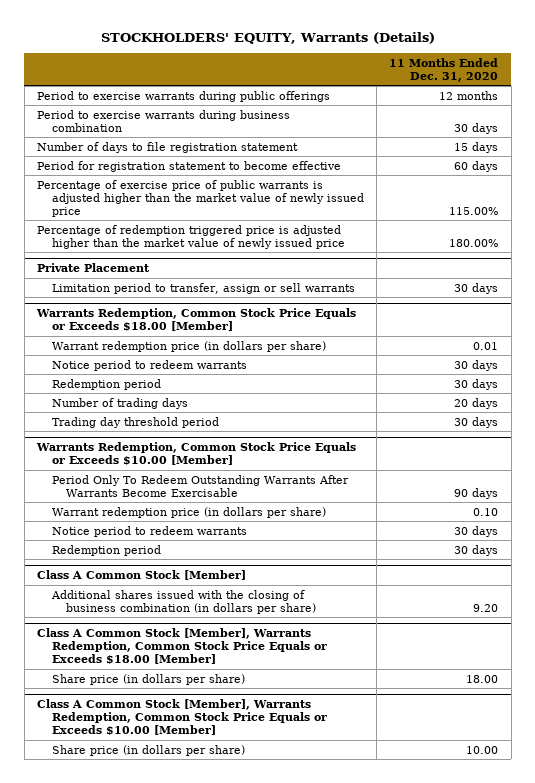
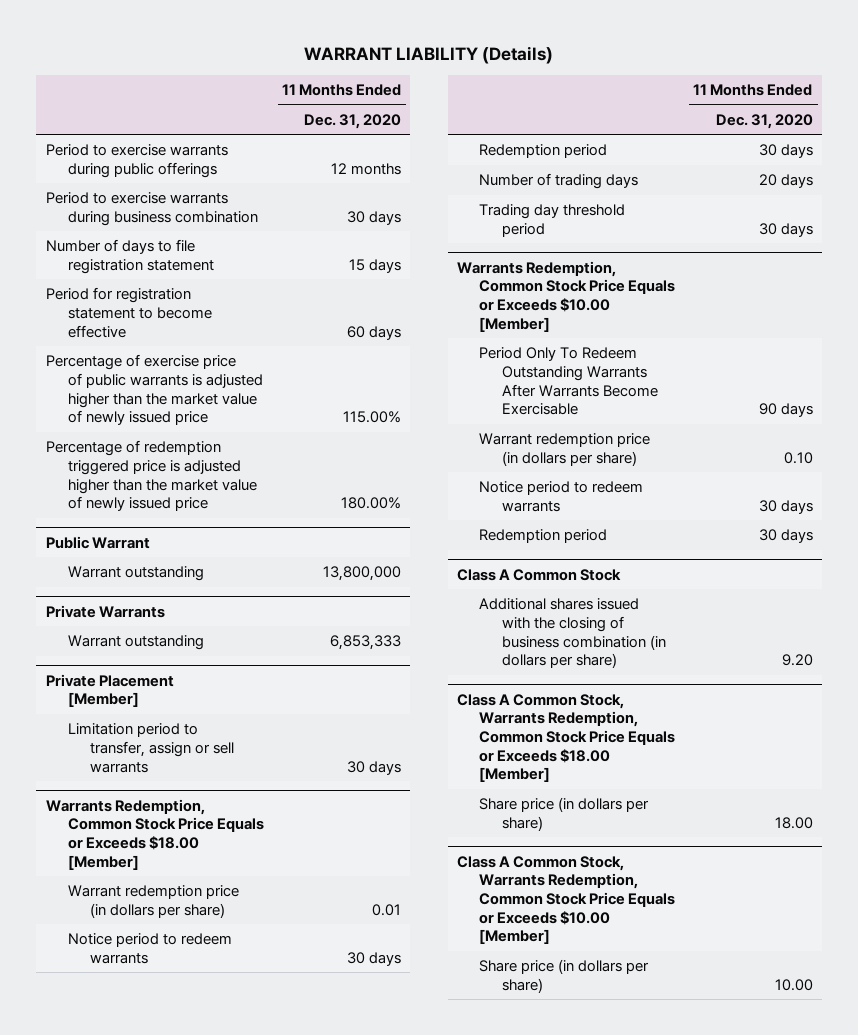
- STOCKHOLDERS' EQUITY, Warrants (Details)
+ WARRANT LIABILITY (Details)
- Private Placement
+ Public Warrant
+ Warrant outstanding | 13,800,000
+ Private Warrants
+ Warrant outstanding | 6,853,333
+ Private Placement [Member]
- Class A Common Stock [Member]
+ Class A Common Stock
- Class A Common Stock [Member], Warrants Redemption, Common Stock Price Equals or Exceeds $18.00 [Member]
+ Class A Common Stock, Warrants Redemption, Common Stock Price Equals or Exceeds $18.00 [Member]
- Class A Common Stock [Member], Warrants Redemption, Common Stock Price Equals or Exceeds $10.00 [Member]
+ Class A Common Stock, Warrants Redemption, Common Stock Price Equals or Exceeds $10.00 [Member]

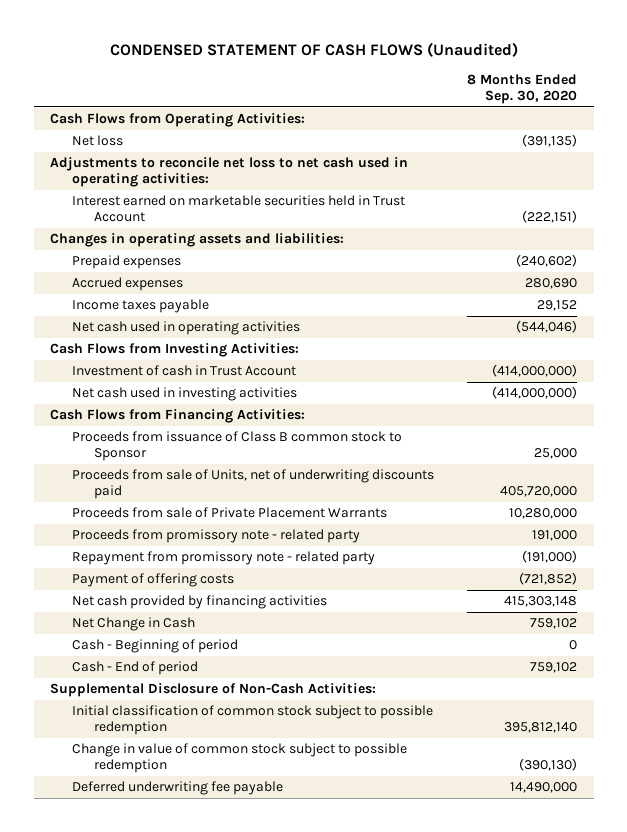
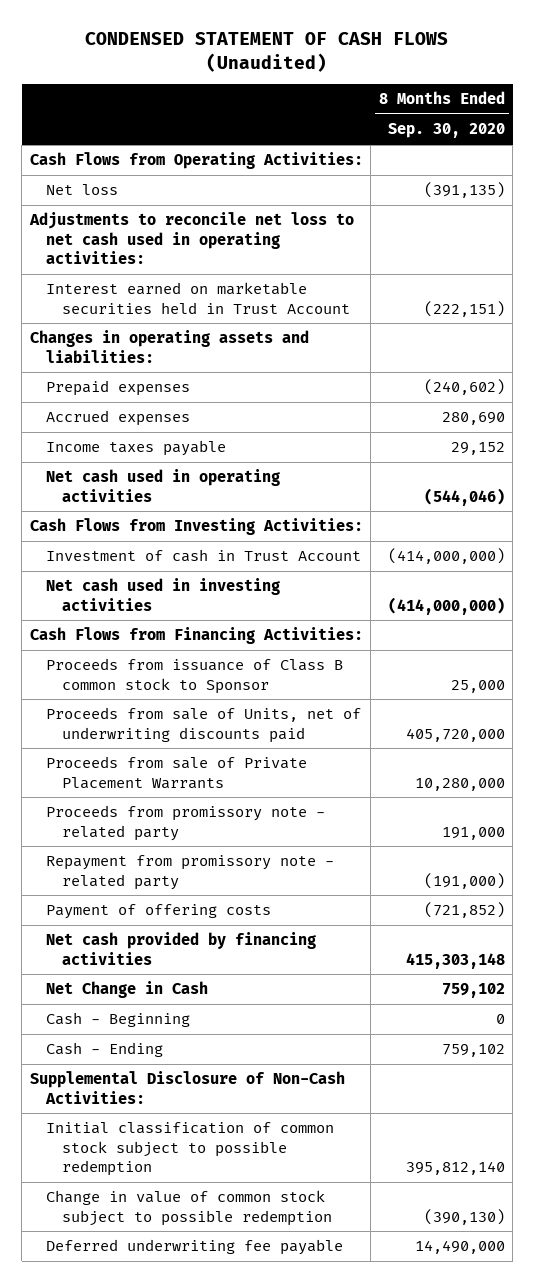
- Cash - Beginning of period | 0
- Cash - End of period | 759,102
+ Cash - Beginning | 0
+ Cash - Ending | 759,102

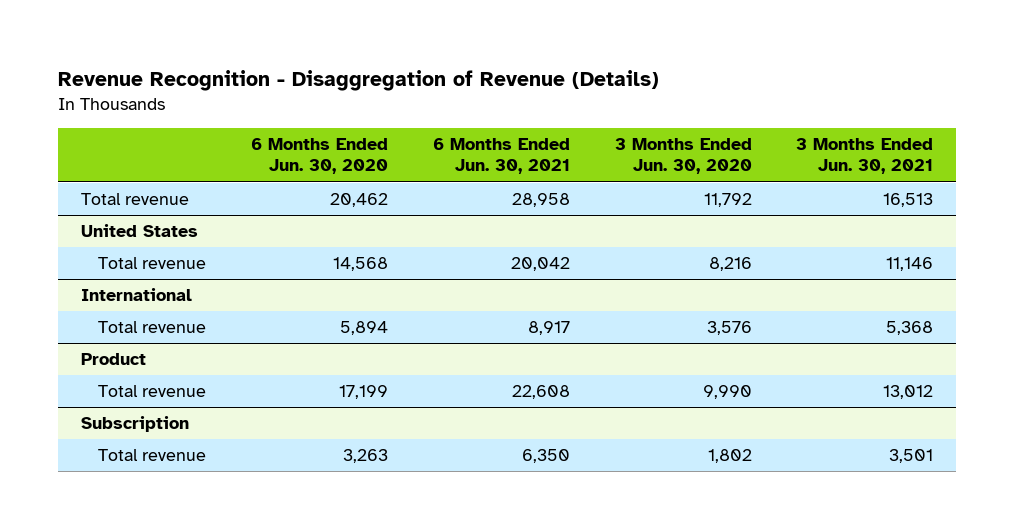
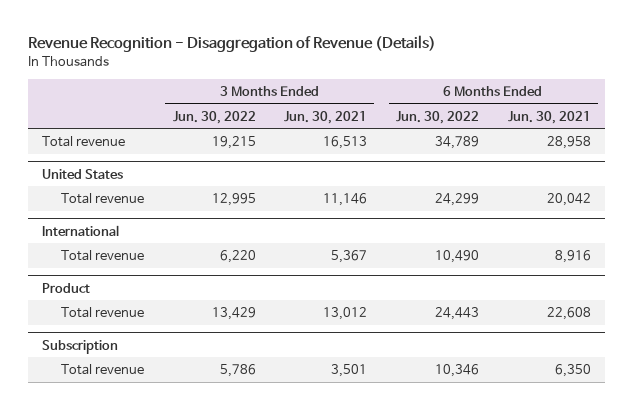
- | 6 Months Ended Jun. 30, 2020 | 6 Months Ended Jun. 30, 2021 | 3 Months Ended Jun. 30, 2020 | 3 Months Ended Jun. 30, 2021
+ | 3 Months Ended Jun. 30, 2022 | 3 Months Ended Jun. 30, 2021 | 6 Months Ended Jun. 30, 2022 | 6 Months Ended Jun. 30, 2021
@ International
- Total revenue | 5,894 | 8,917 | 3,576 | 5,368
+ Total revenue | 6,220 | 5,367 | 10,490 | 8,916

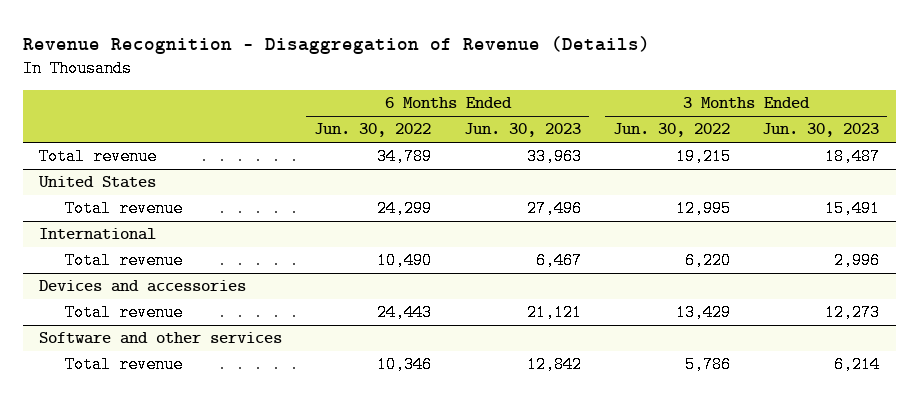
- | 3 Months Ended Jun. 30, 2022 | 3 Months Ended Jun. 30, 2021 | 6 Months Ended Jun. 30, 2022 | 6 Months Ended Jun. 30, 2021
+ | 6 Months Ended Jun. 30, 2022 | 6 Months Ended Jun. 30, 2023 | 3 Months Ended Jun. 30, 2022 | 3 Months Ended Jun. 30, 2023
- Product
+ Devices and accessories
- Subscription
+ Software and other services

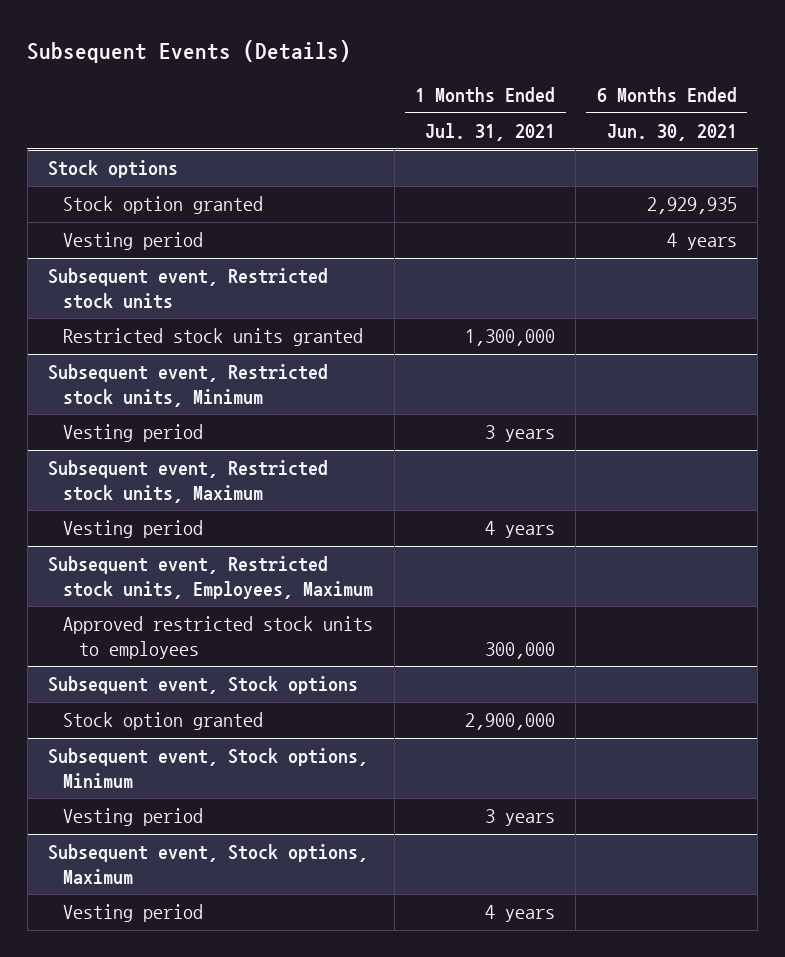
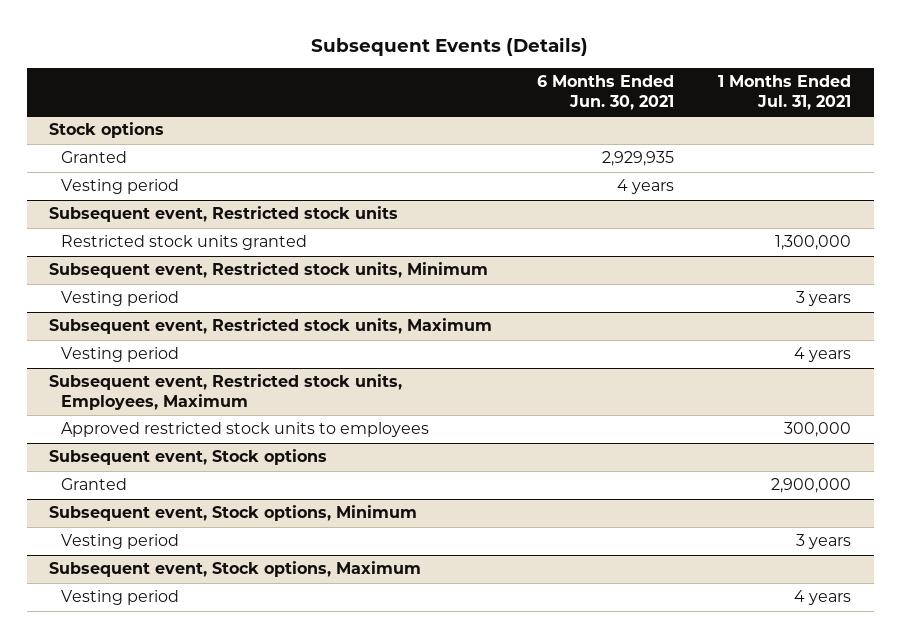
- | 1 Months Ended Jul. 31, 2021 | 6 Months Ended Jun. 30, 2021
+ | 6 Months Ended Jun. 30, 2021 | 1 Months Ended Jul. 31, 2021
@ Stock options
- Stock option granted | | 2,929,935
+ Granted | 2,929,935 |
@ Subsequent event, Stock options
- Stock option granted | 2,900,000 |
+ Granted | | 2,900,000

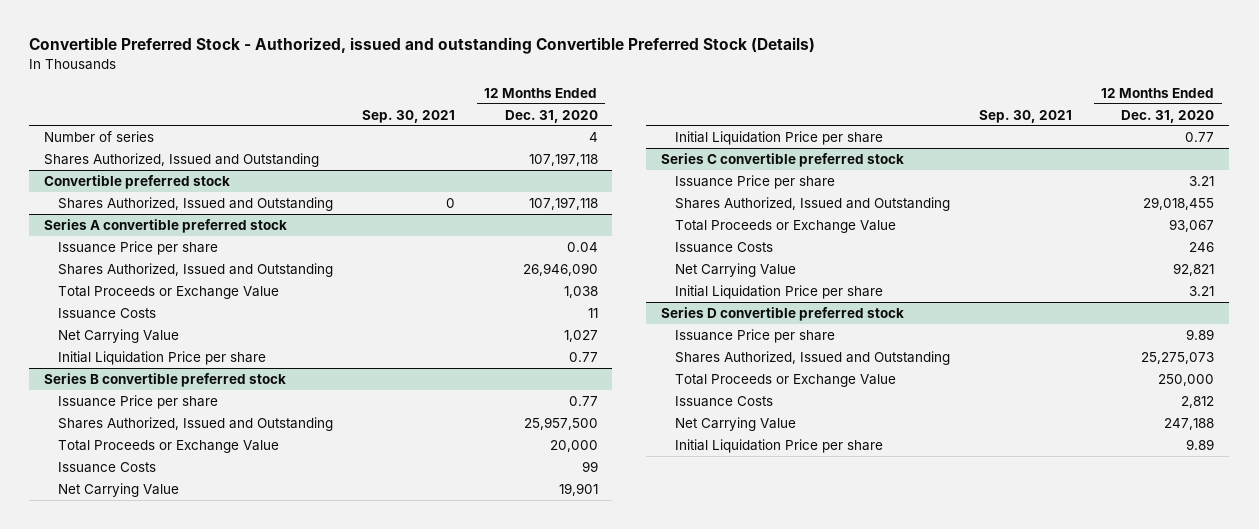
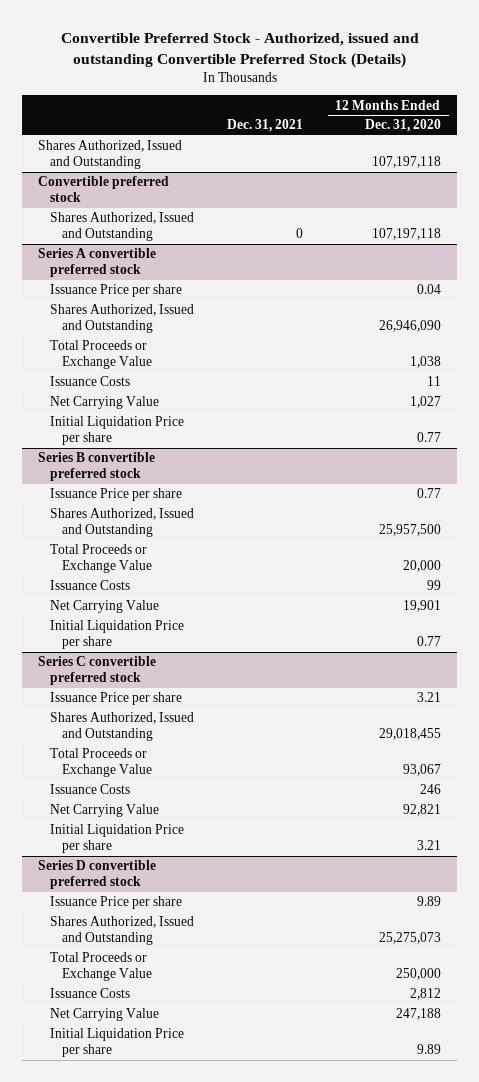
- | Sep. 30, 2021 | 12 Months Ended Dec. 31, 2020
+ | Dec. 31, 2021 | 12 Months Ended Dec. 31, 2020
- Number of series | | 4

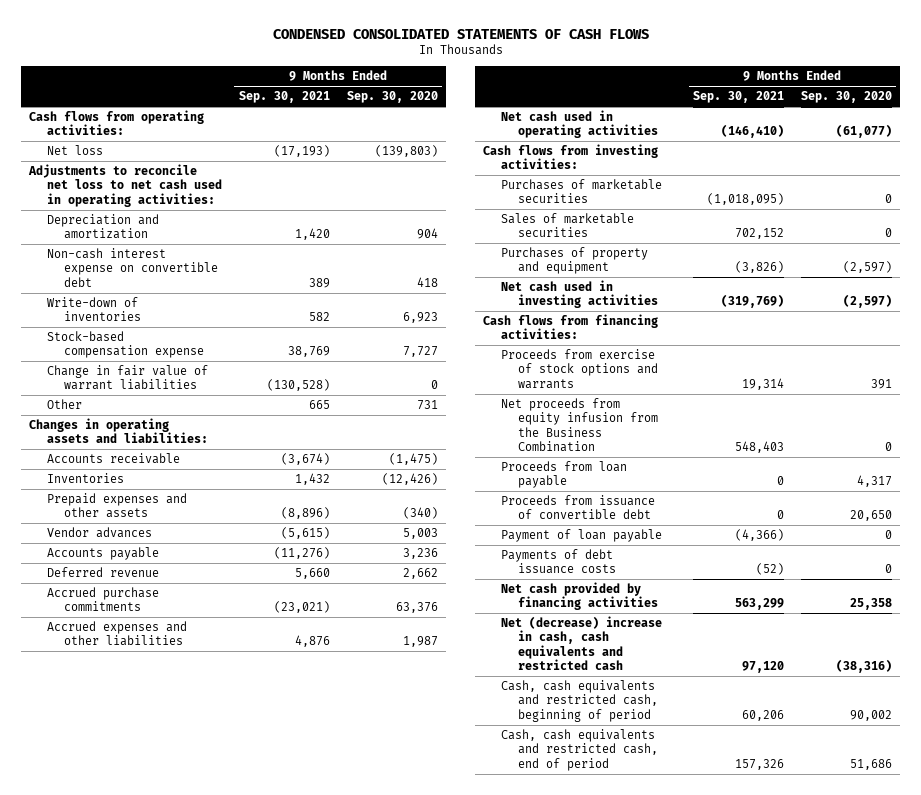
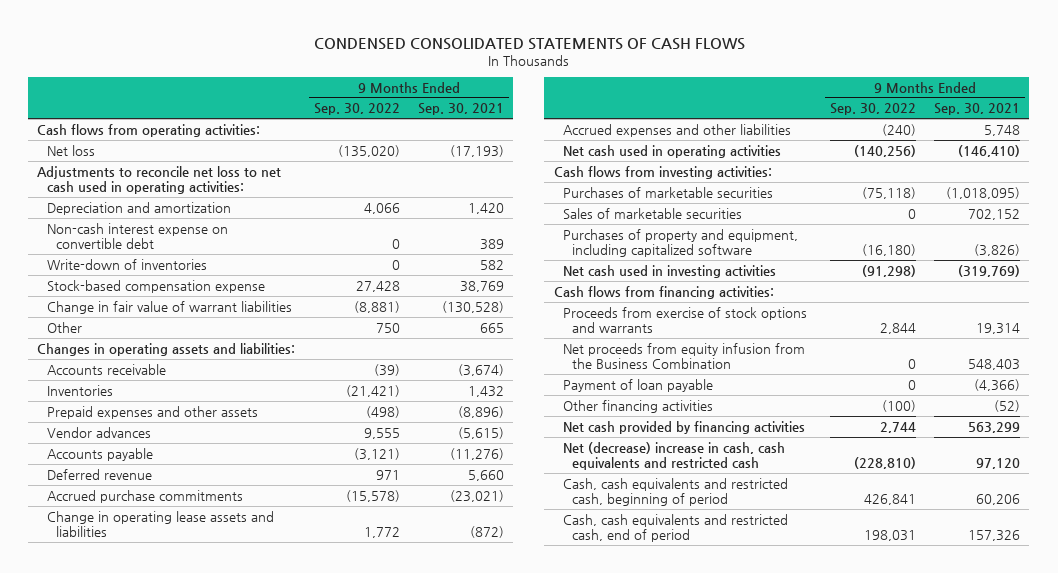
- | 9 Months Ended Sep. 30, 2021 | 9 Months Ended Sep. 30, 2020
+ | 9 Months Ended Sep. 30, 2022 | 9 Months Ended Sep. 30, 2021
- Accrued expenses and other liabilities | 4,876 | 1,987
+ Change in operating lease assets and liabilities | 1,772 | (872)
+ Accrued expenses and other liabilities | (240) | 5,748
- Purchases of property and equipment | (3,826) | (2,597)
+ Purchases of property and equipment, including capitalized software | (16,180) | (3,826)
- Proceeds from loan payable | 0 | 4,317
- Proceeds from issuance of convertible debt | 0 | 20,650
- Payments of debt issuance costs | (52) | 0
+ Other financing activities | (100) | (52)

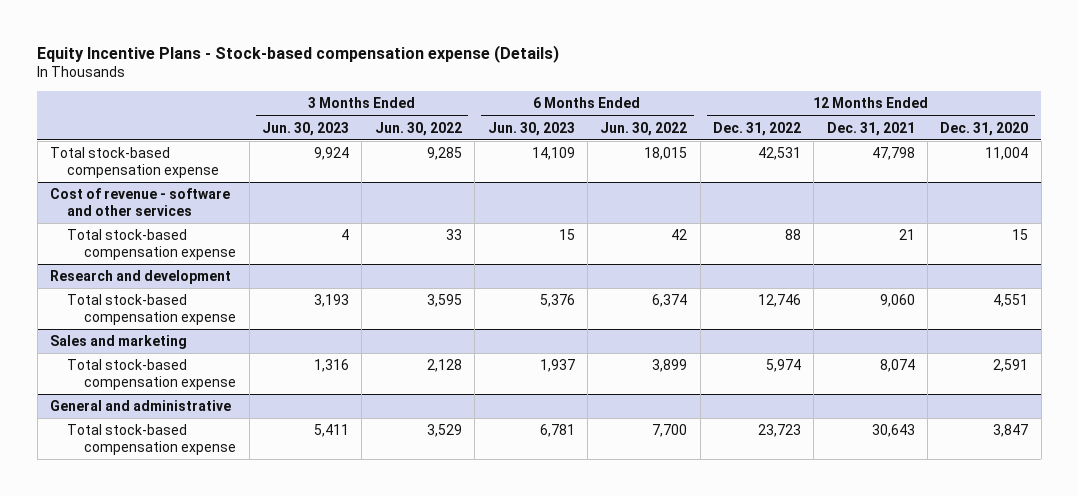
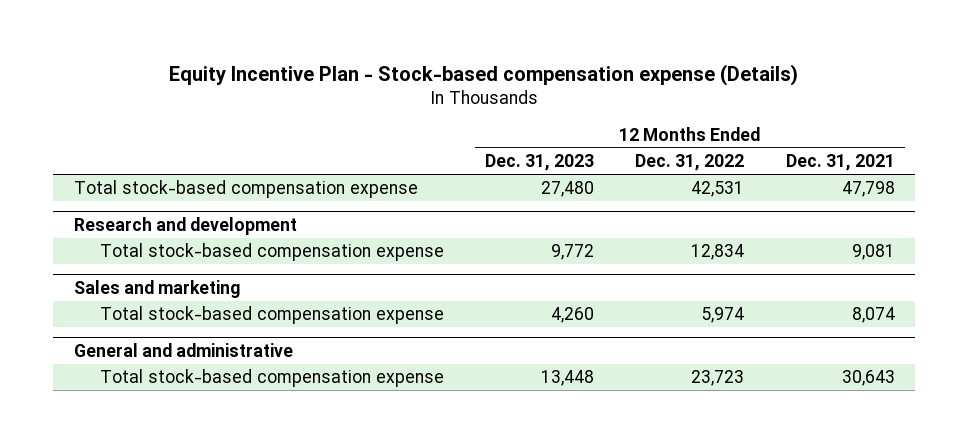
- Equity Incentive Plans - Stock-based compensation expense (Details)
+ Equity Incentive Plan - Stock-based compensation expense (Details)
- | 3 Months Ended Jun. 30, 2023 | 3 Months Ended Jun. 30, 2022 | 6 Months Ended Jun. 30, 2023 | 6 Months Ended Jun. 30, 2022 | 12 Months Ended Dec. 31, 2022 | 12 Months Ended Dec. 31, 2021 | 12 Months Ended Dec. 31, 2020
+ | 12 Months Ended Dec. 31, 2023 | 12 Months Ended Dec. 31, 2022 | 12 Months Ended Dec. 31, 2021
- Cost of revenue - software and other services
- Total stock-based compensation expense | 4 | 33 | 15 | 42 | 88 | 21 | 15
@ Research and development
- Total stock-based compensation expense | 3,193 | 3,595 | 5,376 | 6,374 | 12,746 | 9,060 | 4,551
+ Total stock-based compensation expense | 9,772 | 12,834 | 9,081

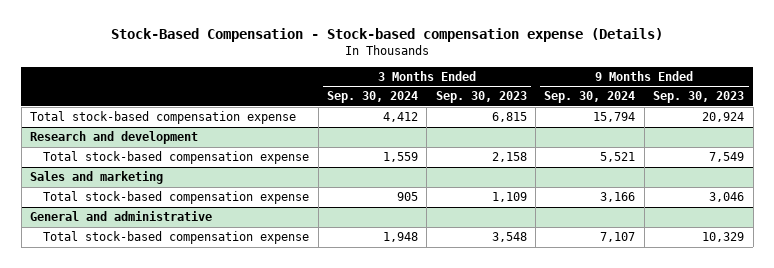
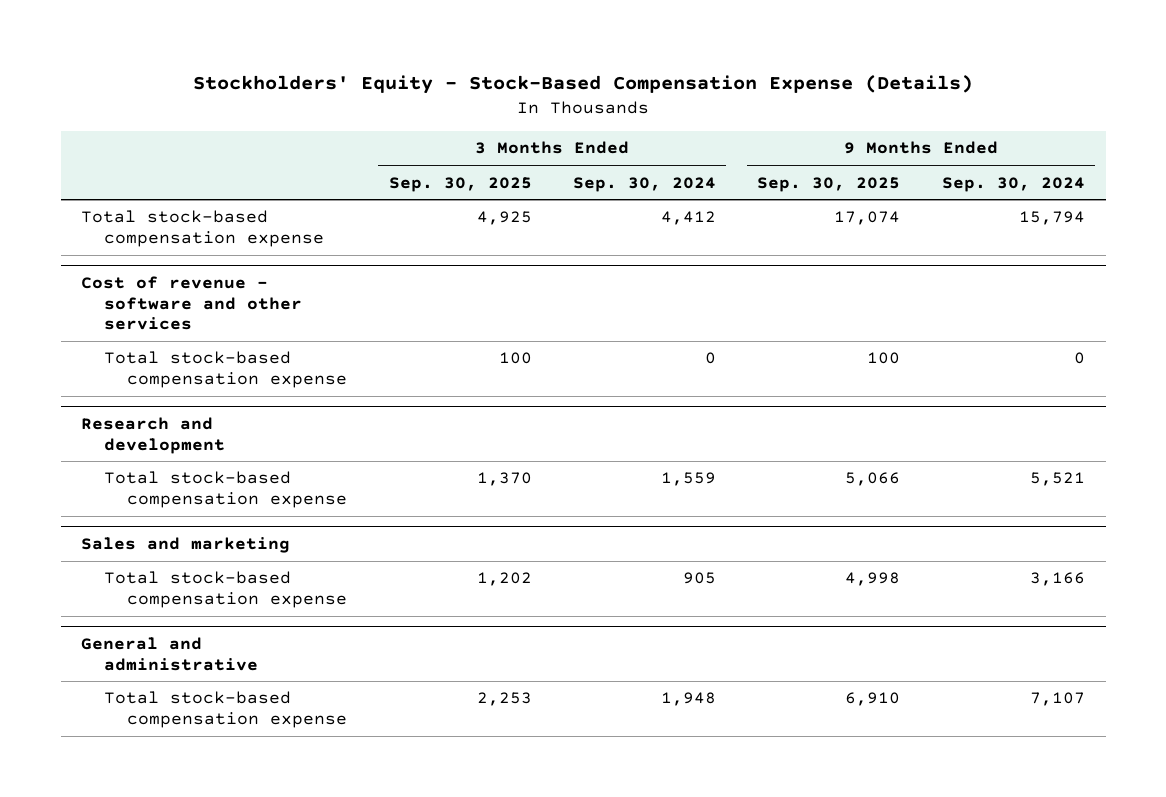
- Stock-Based Compensation - Stock-based compensation expense (Details)
+ Stockholders' Equity - Stock-Based Compensation Expense (Details)
- | 3 Months Ended Sep. 30, 2024 | 3 Months Ended Sep. 30, 2023 | 9 Months Ended Sep. 30, 2024 | 9 Months Ended Sep. 30, 2023
+ | 3 Months Ended Sep. 30, 2025 | 3 Months Ended Sep. 30, 2024 | 9 Months Ended Sep. 30, 2025 | 9 Months Ended Sep. 30, 2024
+ Cost of revenue - software and other services
+ Total stock-based compensation expense | 100 | 0 | 100 | 0

